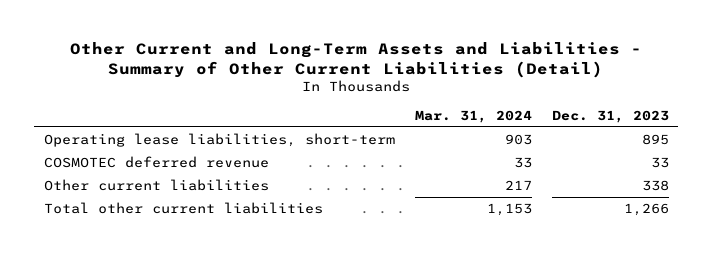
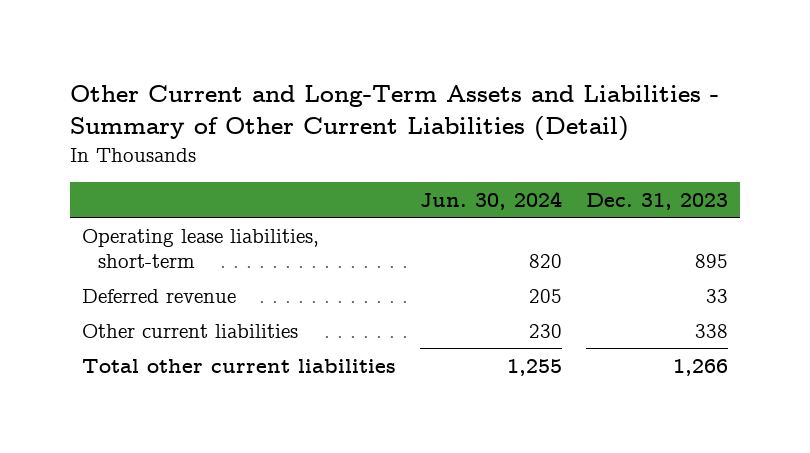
- | Mar. 31, 2024 | Dec. 31, 2023
+ | Jun. 30, 2024 | Dec. 31, 2023
- COSMOTEC deferred revenue | 33 | 33
+ Deferred revenue | 205 | 33

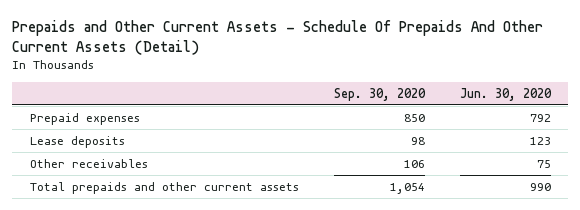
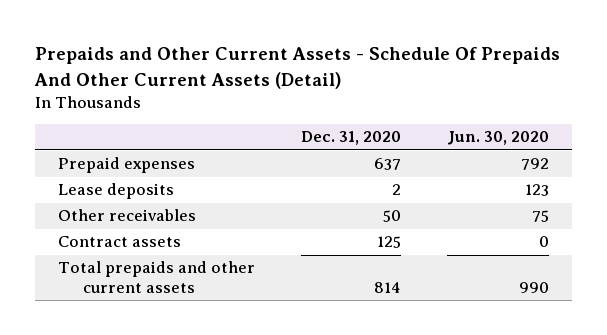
- | Sep. 30, 2020 | Jun. 30, 2020
+ | Dec. 31, 2020 | Jun. 30, 2020
+ Contract assets | 125 | 0

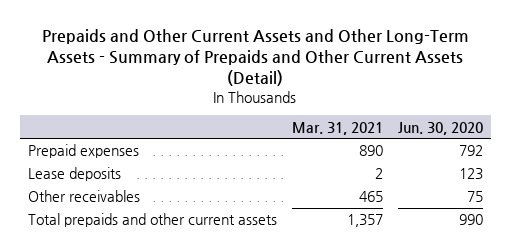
- Prepaids and Other Current Assets - Schedule Of Prepaids And Other Current Assets (Detail)
+ Prepaids and Other Current Assets and Other Long-Term Assets - Summary of Prepaids and Other Current Assets (Detail)
- | Dec. 31, 2020 | Jun. 30, 2020
+ | Mar. 31, 2021 | Jun. 30, 2020
- Contract assets | 125 | 0

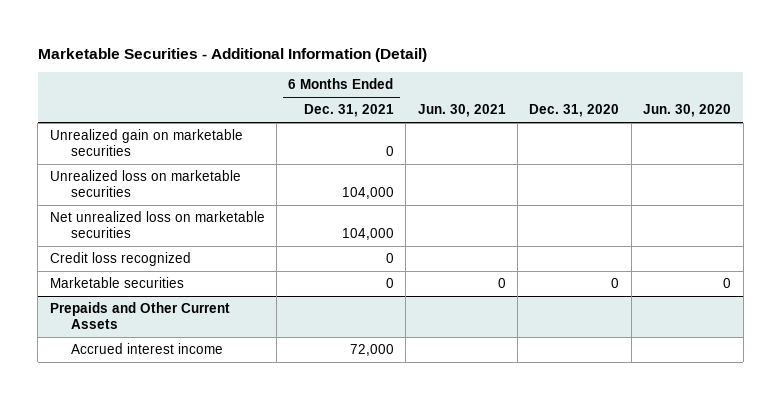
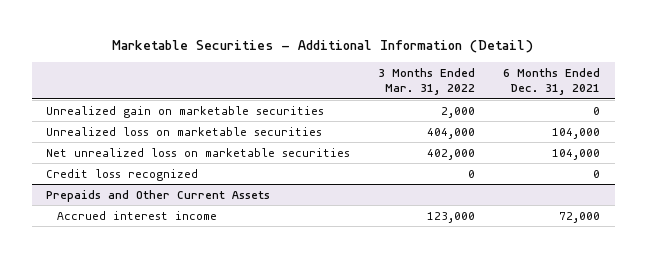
- | 6 Months Ended Dec. 31, 2021 | Jun. 30, 2021 | Dec. 31, 2020 | Jun. 30, 2020
+ | 3 Months Ended Mar. 31, 2022 | 6 Months Ended Dec. 31, 2021
- Marketable securities | 0 | 0 | 0 | 0

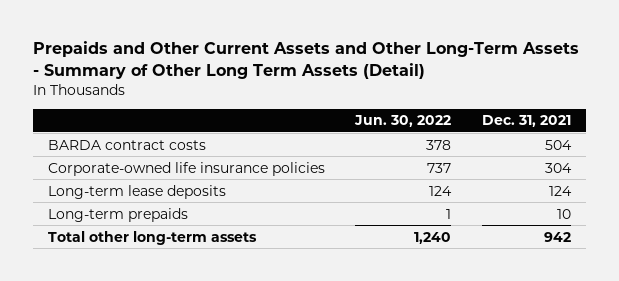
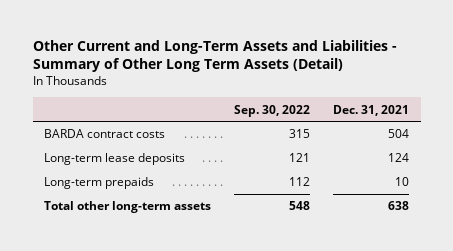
- Prepaids and Other Current Assets and Other Long-Term Assets - Summary of Other Long Term Assets (Detail)
+ Other Current and Long-Term Assets and Liabilities - Summary of Other Long Term Assets (Detail)
- | Jun. 30, 2022 | Dec. 31, 2021
+ | Sep. 30, 2022 | Dec. 31, 2021
- Corporate-owned life insurance policies | 737 | 304
- Total other long-term assets | 1,240 | 942
+ Total other long-term assets | 548 | 638

